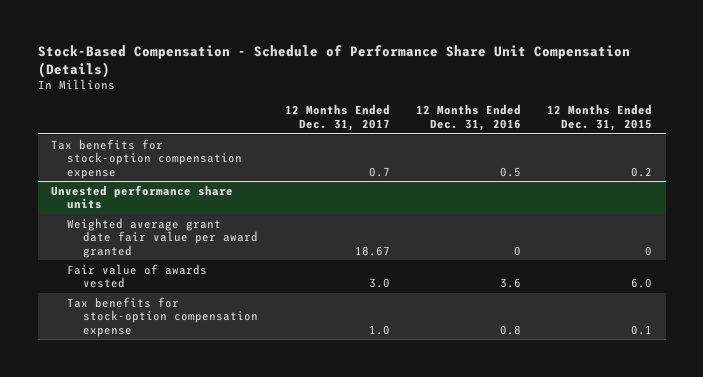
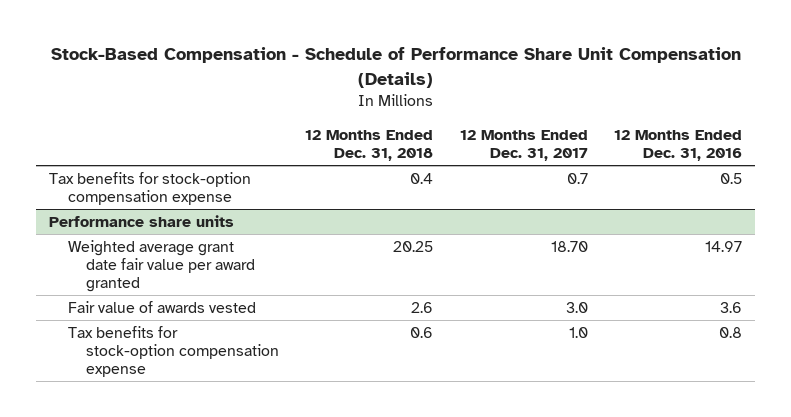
- | 12 Months Ended Dec. 31, 2017 | 12 Months Ended Dec. 31, 2016 | 12 Months Ended Dec. 31, 2015
+ | 12 Months Ended Dec. 31, 2018 | 12 Months Ended Dec. 31, 2017 | 12 Months Ended Dec. 31, 2016
- Unvested performance share units
- Weighted average grant date fair value per award granted | 18.67 | 0 | 0
+ Performance share units
+ Weighted average grant date fair value per award granted | 20.25 | 18.70 | 14.97

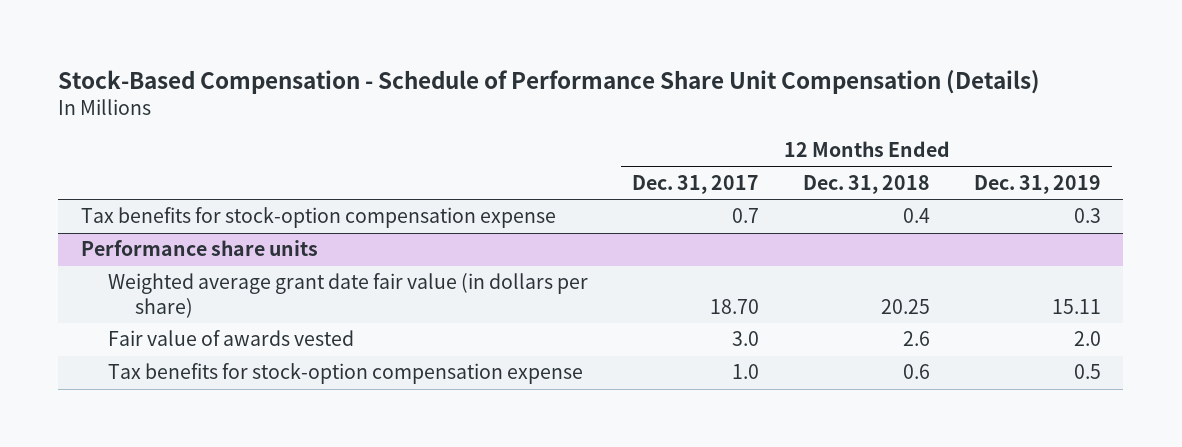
- | 12 Months Ended Dec. 31, 2018 | 12 Months Ended Dec. 31, 2017 | 12 Months Ended Dec. 31, 2016
+ | 12 Months Ended Dec. 31, 2017 | 12 Months Ended Dec. 31, 2018 | 12 Months Ended Dec. 31, 2019
@ Performance share units
- Weighted average grant date fair value per award granted | 20.25 | 18.70 | 14.97
+ Weighted average grant date fair value (in dollars per share) | 18.70 | 20.25 | 15.11

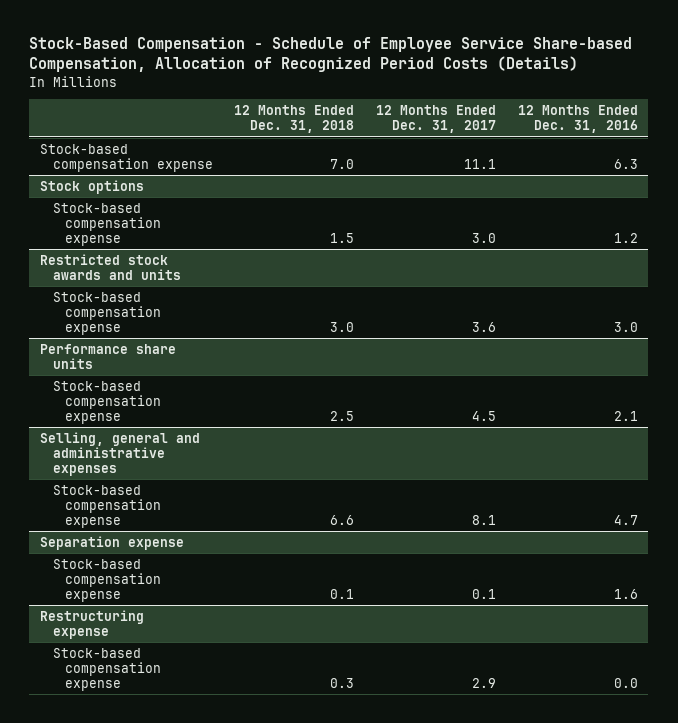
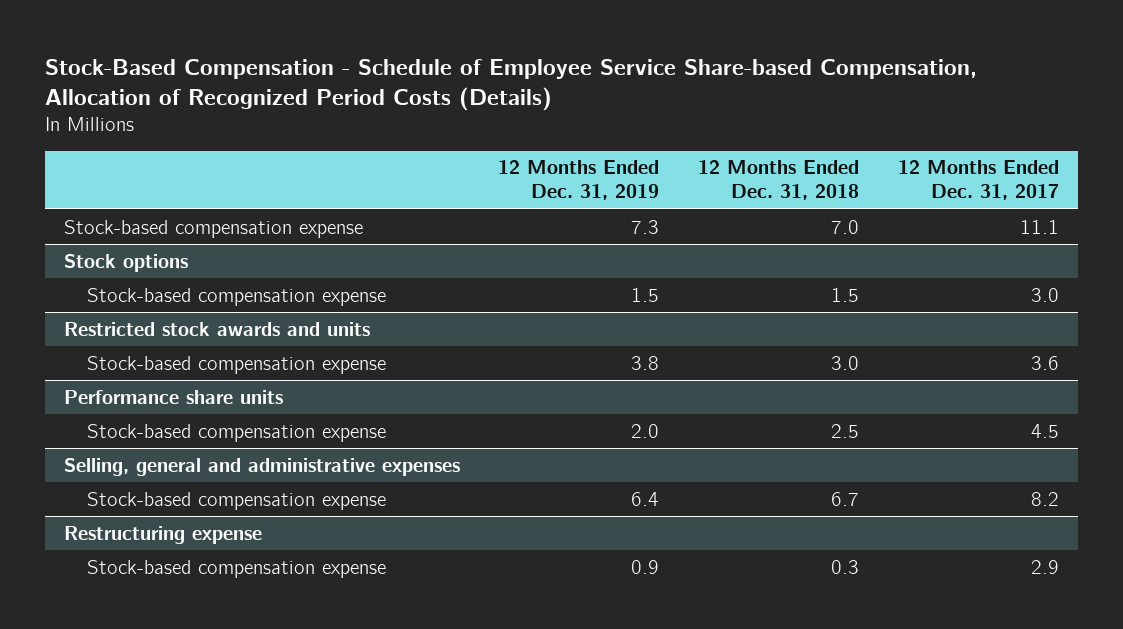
- | 12 Months Ended Dec. 31, 2018 | 12 Months Ended Dec. 31, 2017 | 12 Months Ended Dec. 31, 2016
+ | 12 Months Ended Dec. 31, 2019 | 12 Months Ended Dec. 31, 2018 | 12 Months Ended Dec. 31, 2017
@ Selling, general and administrative expenses
- Stock-based compensation expense | 6.6 | 8.1 | 4.7
- Separation expense
- Stock-based compensation expense | 0.1 | 0.1 | 1.6
@ Selling, general and administrative expenses
+ Stock-based compensation expense | 6.4 | 6.7 | 8.2

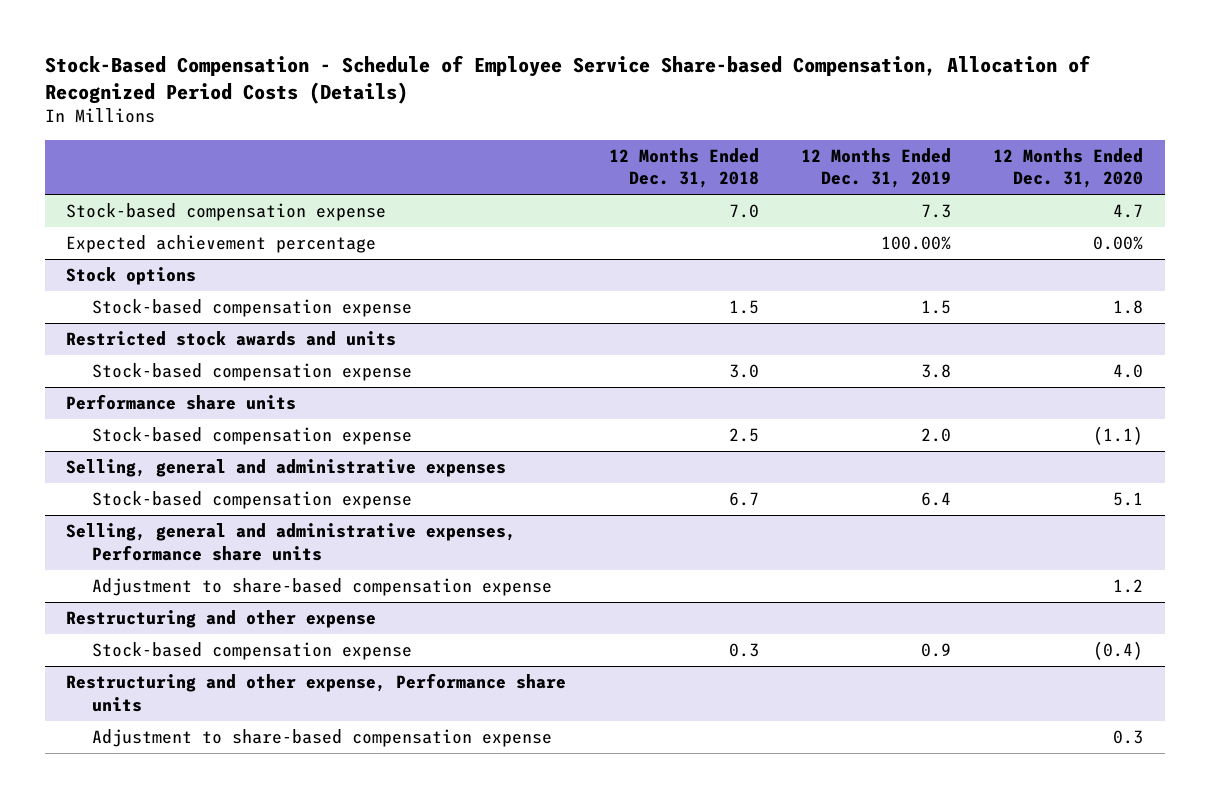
- | 12 Months Ended Dec. 31, 2019 | 12 Months Ended Dec. 31, 2018 | 12 Months Ended Dec. 31, 2017
+ | 12 Months Ended Dec. 31, 2018 | 12 Months Ended Dec. 31, 2019 | 12 Months Ended Dec. 31, 2020
+ Expected achievement percentage | | 100.00% | 0.00%
- Restructuring expense
+ Selling, general and administrative expenses, Performance share units
+ Adjustment to share-based compensation expense | | | 1.2
+ Restructuring and other expense
+ Restructuring and other expense, Performance share units
+ Adjustment to share-based compensation expense | | | 0.3

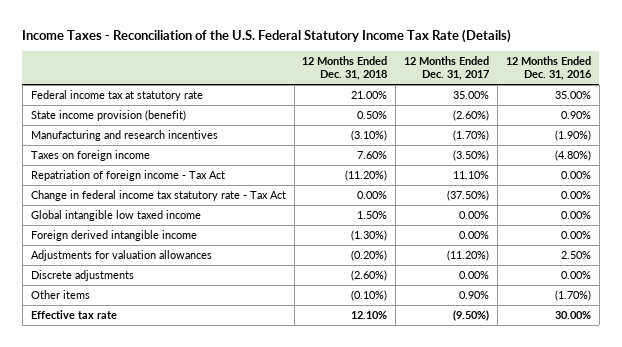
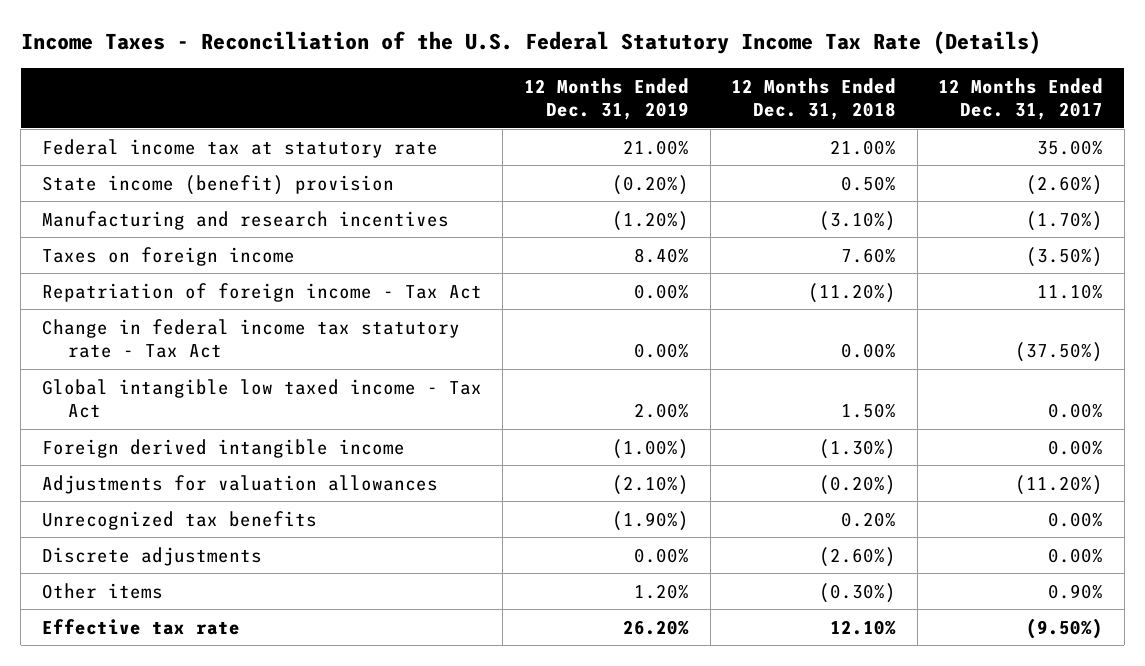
- | 12 Months Ended Dec. 31, 2018 | 12 Months Ended Dec. 31, 2017 | 12 Months Ended Dec. 31, 2016
+ | 12 Months Ended Dec. 31, 2019 | 12 Months Ended Dec. 31, 2018 | 12 Months Ended Dec. 31, 2017
- State income provision (benefit) | 0.50% | (2.60%) | 0.90%
+ State income (benefit) provision | (0.20%) | 0.50% | (2.60%)
- Global intangible low taxed income | 1.50% | 0.00% | 0.00%
+ Global intangible low taxed income - Tax Act | 2.00% | 1.50% | 0.00%
+ Unrecognized tax benefits | (1.90%) | 0.20% | 0.00%
- Other items | (0.10%) | 0.90% | (1.70%)
+ Other items | 1.20% | (0.30%) | 0.90%

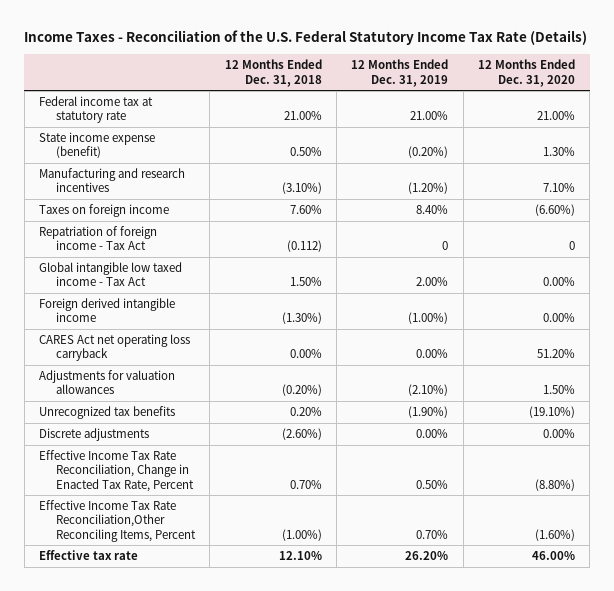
- | 12 Months Ended Dec. 31, 2019 | 12 Months Ended Dec. 31, 2018 | 12 Months Ended Dec. 31, 2017
+ | 12 Months Ended Dec. 31, 2018 | 12 Months Ended Dec. 31, 2019 | 12 Months Ended Dec. 31, 2020
- State income (benefit) provision | (0.20%) | 0.50% | (2.60%)
+ State income expense (benefit) | 0.50% | (0.20%) | 1.30%
- Repatriation of foreign income - Tax Act | 0.00% | (11.20%) | 11.10%
- Change in federal income tax statutory rate - Tax Act | 0.00% | 0.00% | (37.50%)
+ Repatriation of foreign income - Tax Act | (0.112) | 0 | 0
+ CARES Act net operating loss carryback | 0.00% | 0.00% | 51.20%
- Other items | 1.20% | (0.30%) | 0.90%
+ Effective Income Tax Rate Reconciliation, Change in Enacted Tax Rate, Percent | 0.70% | 0.50% | (8.80%)
+ Effective Income Tax Rate Reconciliation,Other Reconciling Items, Percent | (1.00%) | 0.70% | (1.60%)

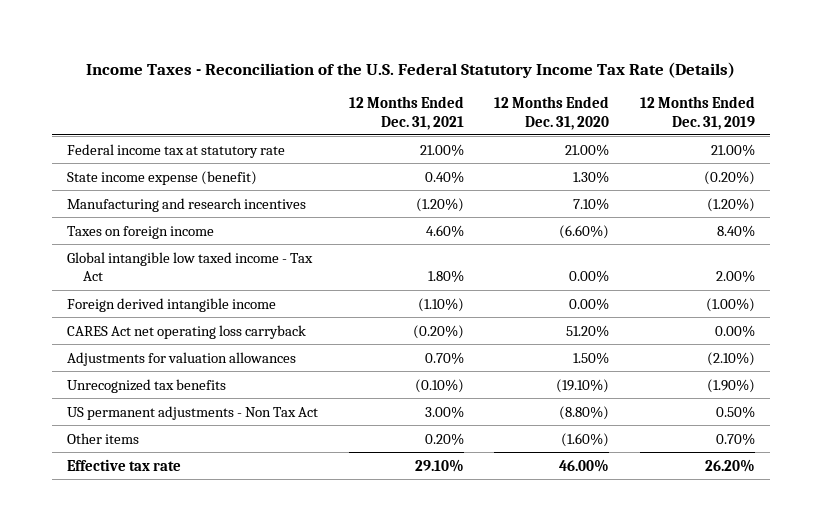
- | 12 Months Ended Dec. 31, 2018 | 12 Months Ended Dec. 31, 2019 | 12 Months Ended Dec. 31, 2020
+ | 12 Months Ended Dec. 31, 2021 | 12 Months Ended Dec. 31, 2020 | 12 Months Ended Dec. 31, 2019
- Repatriation of foreign income - Tax Act | (0.112) | 0 | 0
- Discrete adjustments | (2.60%) | 0.00% | 0.00%
- Effective Income Tax Rate Reconciliation, Change in Enacted Tax Rate, Percent | 0.70% | 0.50% | (8.80%)
- Effective Income Tax Rate Reconciliation,Other Reconciling Items, Percent | (1.00%) | 0.70% | (1.60%)
+ US permanent adjustments - Non Tax Act | 3.00% | (8.80%) | 0.50%
+ Other items | 0.20% | (1.60%) | 0.70%

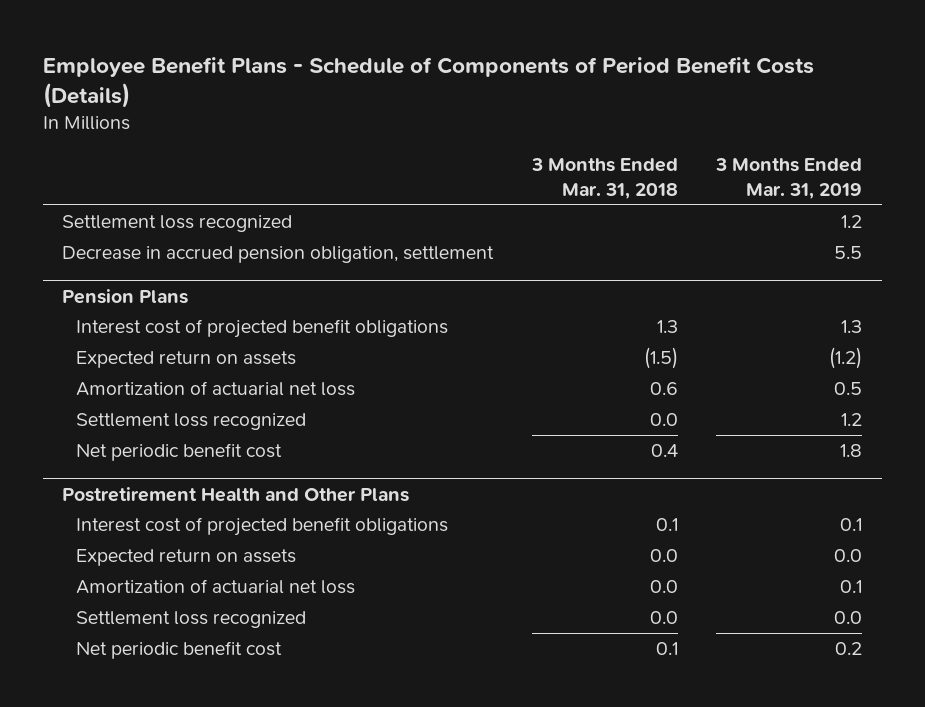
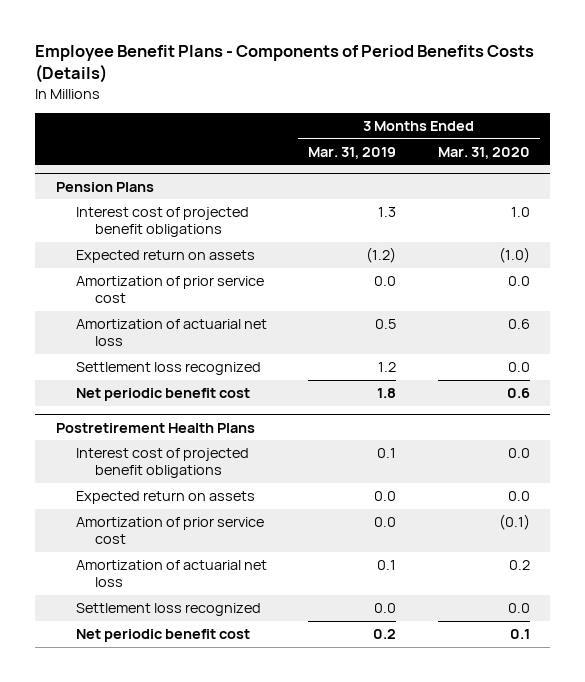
- Employee Benefit Plans - Schedule of Components of Period Benefit Costs (Details)
+ Employee Benefit Plans - Components of Period Benefits Costs (Details)
- | 3 Months Ended Mar. 31, 2018 | 3 Months Ended Mar. 31, 2019
+ | 3 Months Ended Mar. 31, 2019 | 3 Months Ended Mar. 31, 2020
- Settlement loss recognized | | 1.2
- Decrease in accrued pension obligation, settlement | | 5.5
@ Pension Plans
+ Amortization of prior service cost | 0.0 | 0.0
- Postretirement Health and Other Plans
+ Postretirement Health Plans
+ Amortization of prior service cost | 0.0 | (0.1)

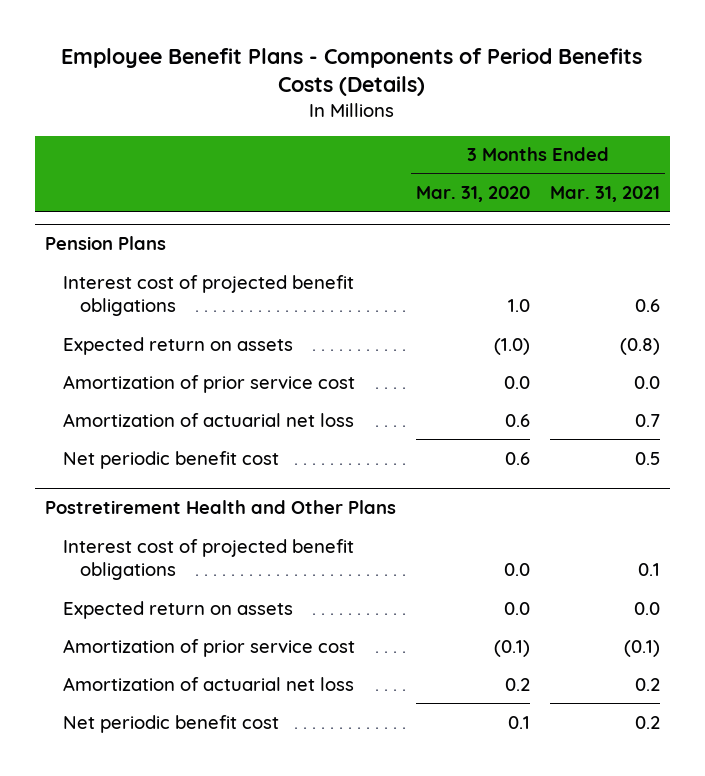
- | 3 Months Ended Mar. 31, 2019 | 3 Months Ended Mar. 31, 2020
+ | 3 Months Ended Mar. 31, 2020 | 3 Months Ended Mar. 31, 2021
@ Pension Plans
- Settlement loss recognized | 1.2 | 0.0
- Postretirement Health Plans
+ Postretirement Health and Other Plans
- Settlement loss recognized | 0.0 | 0.0

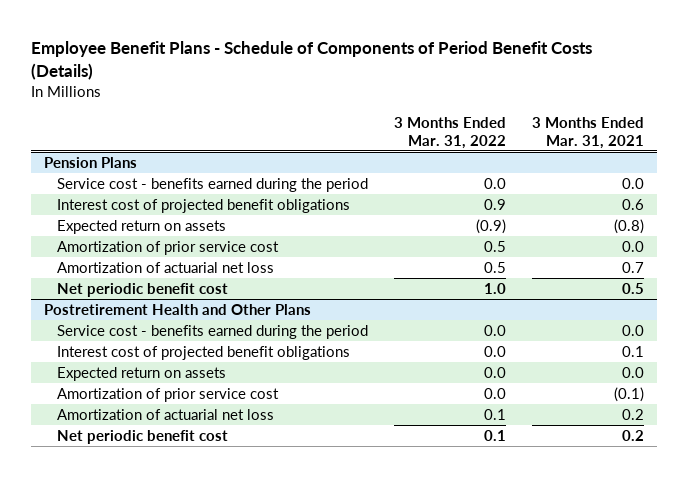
- Employee Benefit Plans - Components of Period Benefits Costs (Details)
+ Employee Benefit Plans - Schedule of Components of Period Benefit Costs (Details)
- | 3 Months Ended Mar. 31, 2020 | 3 Months Ended Mar. 31, 2021
+ | 3 Months Ended Mar. 31, 2022 | 3 Months Ended Mar. 31, 2021
@ Pension Plans
+ Service cost - benefits earned during the period | 0.0 | 0.0
@ Postretirement Health and Other Plans
+ Service cost - benefits earned during the period | 0.0 | 0.0

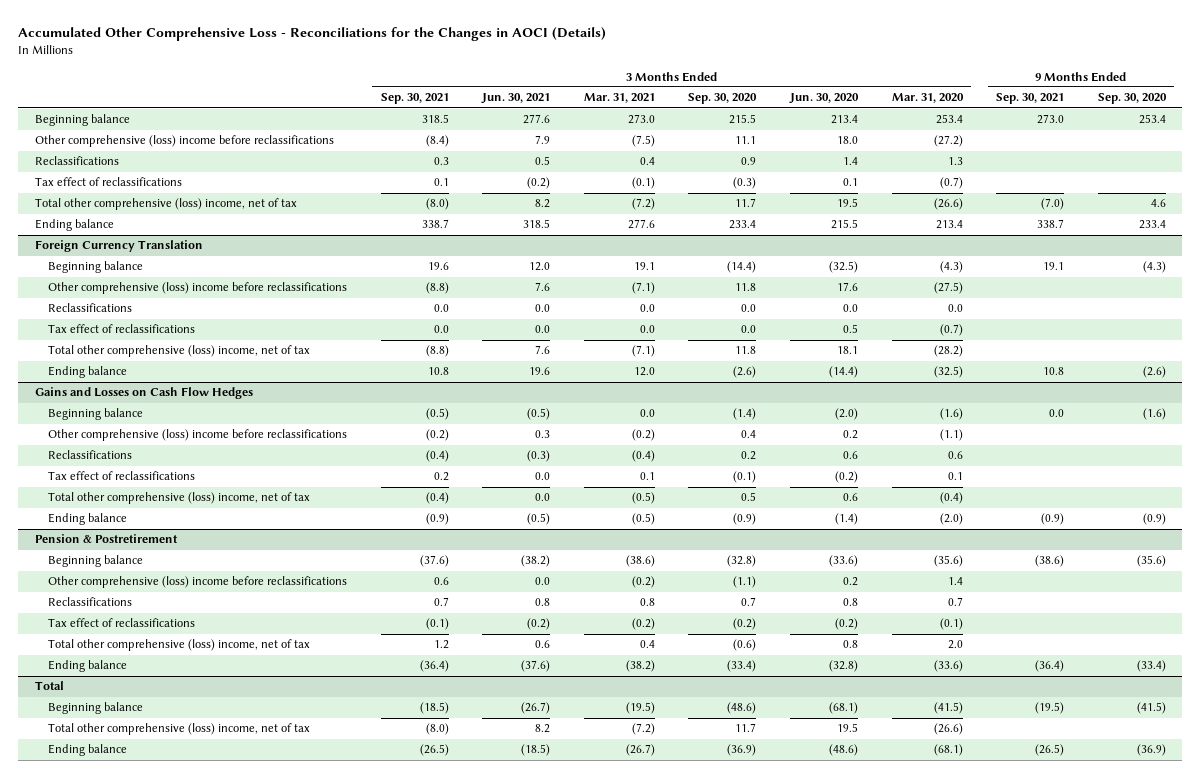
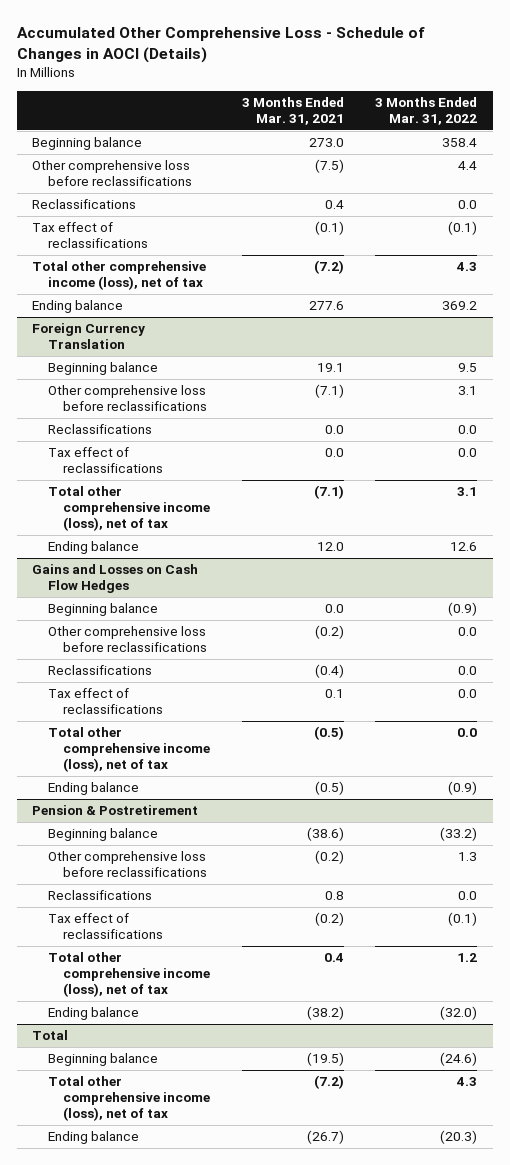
- Accumulated Other Comprehensive Loss - Reconciliations for the Changes in AOCI (Details)
+ Accumulated Other Comprehensive Loss - Schedule of Changes in AOCI (Details)
- | 3 Months Ended Sep. 30, 2021 | 3 Months Ended Jun. 30, 2021 | 3 Months Ended Mar. 31, 2021 | 3 Months Ended Sep. 30, 2020 | 3 Months Ended Jun. 30, 2020 | 3 Months Ended Mar. 31, 2020 | 9 Months Ended Sep. 30, 2021 | 9 Months Ended Sep. 30, 2020
+ | 3 Months Ended Mar. 31, 2021 | 3 Months Ended Mar. 31, 2022
- Other comprehensive (loss) income before reclassifications | (8.4) | 7.9 | (7.5) | 11.1 | 18.0 | (27.2) | |
+ Other comprehensive loss before reclassifications | (7.5) | 4.4
- Total other comprehensive (loss) income, net of tax | (8.0) | 8.2 | (7.2) | 11.7 | 19.5 | (26.6) | (7.0) | 4.6
+ Total other comprehensive income (loss), net of tax | (7.2) | 4.3
@ Foreign Currency Translation
- Other comprehensive (loss) income before reclassifications | (8.8) | 7.6 | (7.1) | 11.8 | 17.6 | (27.5) | |
+ Other comprehensive loss before reclassifications | (7.1) | 3.1
- Total other comprehensive (loss) income, net of tax | (8.8) | 7.6 | (7.1) | 11.8 | 18.1 | (28.2) | |
+ Total other comprehensive income (loss), net of tax | (7.1) | 3.1
@ Gains and Losses on Cash Flow Hedges
- Other comprehensive (loss) income before reclassifications | (0.2) | 0.3 | (0.2) | 0.4 | 0.2 | (1.1) | |
+ Other comprehensive loss before reclassifications | (0.2) | 0.0
- Total other comprehensive (loss) income, net of tax | (0.4) | 0.0 | (0.5) | 0.5 | 0.6 | (0.4) | |
+ Total other comprehensive income (loss), net of tax | (0.5) | 0.0
@ Pension & Postretirement
- Other comprehensive (loss) income before reclassifications | 0.6 | 0.0 | (0.2) | (1.1) | 0.2 | 1.4 | |
+ Other comprehensive loss before reclassifications | (0.2) | 1.3
- Total other comprehensive (loss) income, net of tax | 1.2 | 0.6 | 0.4 | (0.6) | 0.8 | 2.0 | |
+ Total other comprehensive income (loss), net of tax | 0.4 | 1.2
@ Total
- Total other comprehensive (loss) income, net of tax | (8.0) | 8.2 | (7.2) | 11.7 | 19.5 | (26.6) | |
+ Total other comprehensive income (loss), net of tax | (7.2) | 4.3

